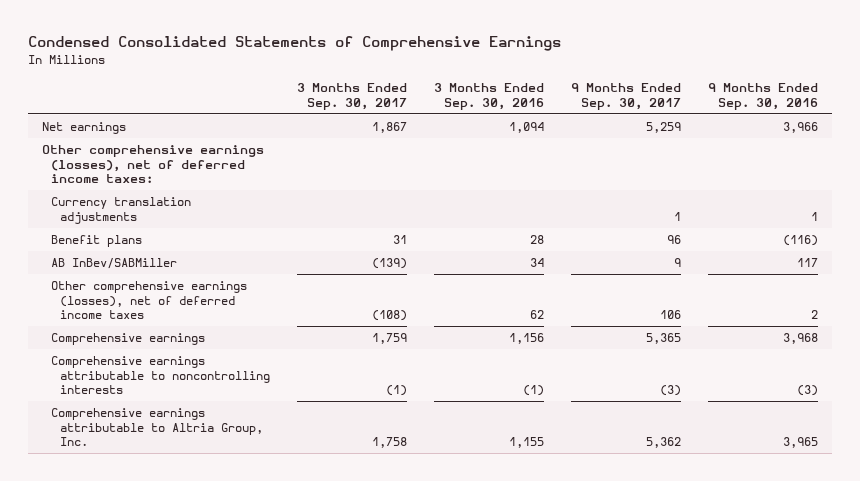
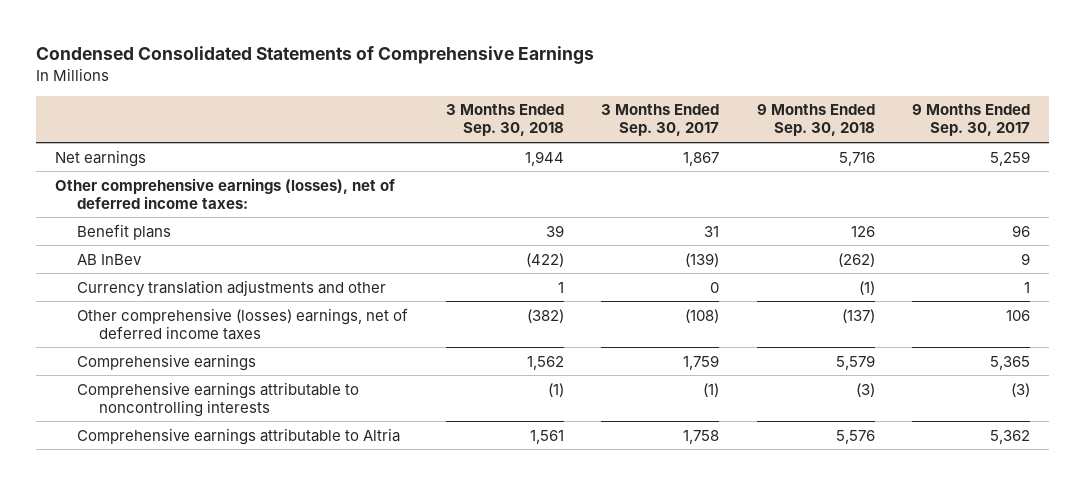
- | 3 Months Ended Sep. 30, 2017 | 3 Months Ended Sep. 30, 2016 | 9 Months Ended Sep. 30, 2017 | 9 Months Ended Sep. 30, 2016
+ | 3 Months Ended Sep. 30, 2018 | 3 Months Ended Sep. 30, 2017 | 9 Months Ended Sep. 30, 2018 | 9 Months Ended Sep. 30, 2017
- Currency translation adjustments | | | 1 | 1
- AB InBev/SABMiller | (139) | 34 | 9 | 117
- Other comprehensive earnings (losses), net of deferred income taxes | (108) | 62 | 106 | 2
+ AB InBev | (422) | (139) | (262) | 9
+ Currency translation adjustments and other | 1 | 0 | (1) | 1
+ Other comprehensive (losses) earnings, net of deferred income taxes | (382) | (108) | (137) | 106
- Comprehensive earnings attributable to Altria Group, Inc. | 1,758 | 1,155 | 5,362 | 3,965
+ Comprehensive earnings attributable to Altria | 1,561 | 1,758 | 5,576 | 5,362

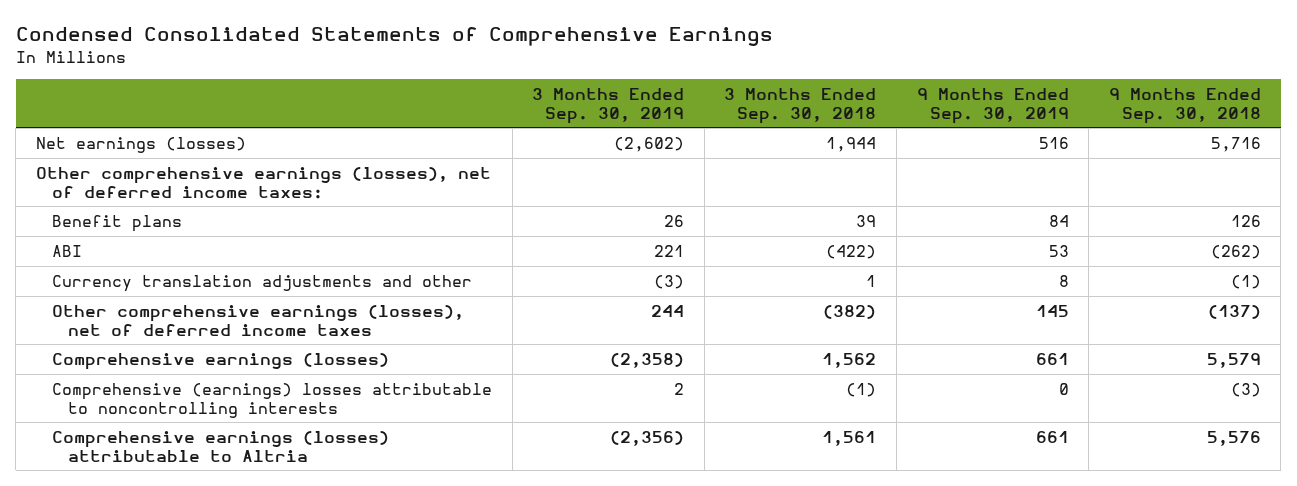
- | 3 Months Ended Sep. 30, 2018 | 3 Months Ended Sep. 30, 2017 | 9 Months Ended Sep. 30, 2018 | 9 Months Ended Sep. 30, 2017
+ | 3 Months Ended Sep. 30, 2019 | 3 Months Ended Sep. 30, 2018 | 9 Months Ended Sep. 30, 2019 | 9 Months Ended Sep. 30, 2018
- Net earnings | 1,944 | 1,867 | 5,716 | 5,259
+ Net earnings (losses) | (2,602) | 1,944 | 516 | 5,716
- AB InBev | (422) | (139) | (262) | 9
+ ABI | 221 | (422) | 53 | (262)
- Other comprehensive (losses) earnings, net of deferred income taxes | (382) | (108) | (137) | 106
- Comprehensive earnings | 1,562 | 1,759 | 5,579 | 5,365
- Comprehensive earnings attributable to noncontrolling interests | (1) | (1) | (3) | (3)
- Comprehensive earnings attributable to Altria | 1,561 | 1,758 | 5,576 | 5,362
+ Other comprehensive earnings (losses), net of deferred income taxes | 244 | (382) | 145 | (137)
+ Comprehensive earnings (losses) | (2,358) | 1,562 | 661 | 5,579
+ Comprehensive (earnings) losses attributable to noncontrolling interests | 2 | (1) | 0 | (3)
+ Comprehensive earnings (losses) attributable to Altria | (2,356) | 1,561 | 661 | 5,576

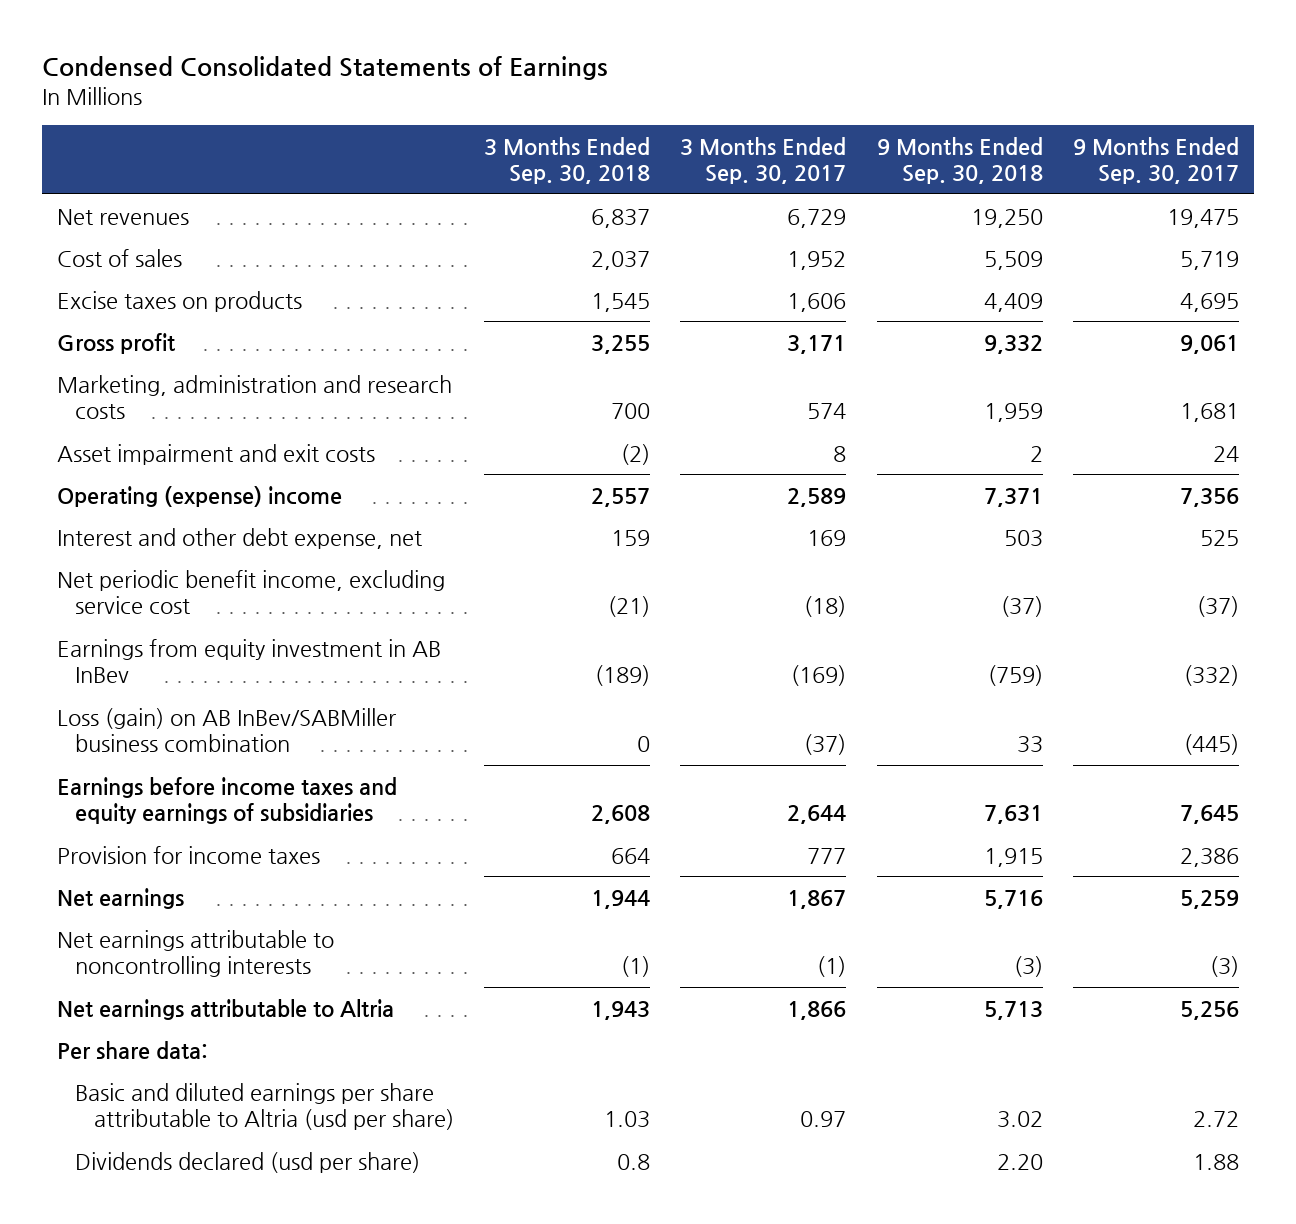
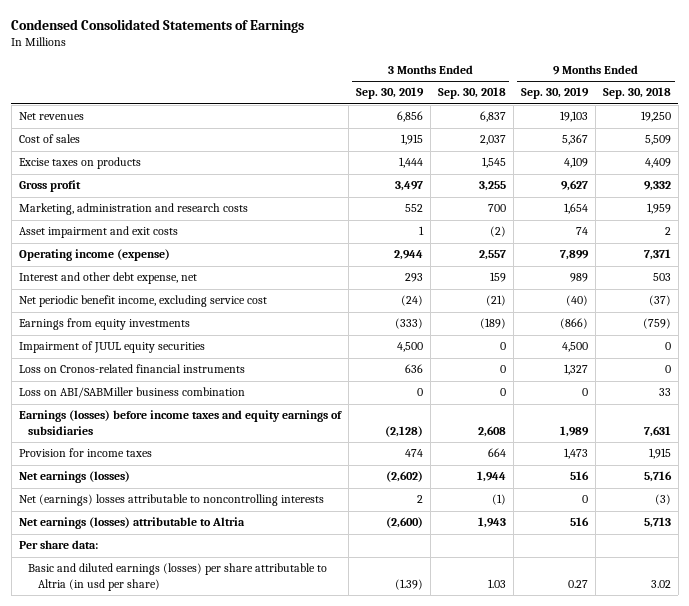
- | 3 Months Ended Sep. 30, 2018 | 3 Months Ended Sep. 30, 2017 | 9 Months Ended Sep. 30, 2018 | 9 Months Ended Sep. 30, 2017
+ | 3 Months Ended Sep. 30, 2019 | 3 Months Ended Sep. 30, 2018 | 9 Months Ended Sep. 30, 2019 | 9 Months Ended Sep. 30, 2018
- Operating (expense) income | 2,557 | 2,589 | 7,371 | 7,356
+ Operating income (expense) | 2,944 | 2,557 | 7,899 | 7,371
- Earnings from equity investment in AB InBev | (189) | (169) | (759) | (332)
- Loss (gain) on AB InBev/SABMiller business combination | 0 | (37) | 33 | (445)
- Earnings before income taxes and equity earnings of subsidiaries | 2,608 | 2,644 | 7,631 | 7,645
+ Earnings from equity investments | (333) | (189) | (866) | (759)
+ Impairment of JUUL equity securities | 4,500 | 0 | 4,500 | 0
+ Loss on Cronos-related financial instruments | 636 | 0 | 1,327 | 0
+ Loss on ABI/SABMiller business combination | 0 | 0 | 0 | 33
+ Earnings (losses) before income taxes and equity earnings of subsidiaries | (2,128) | 2,608 | 1,989 | 7,631
- Net earnings | 1,944 | 1,867 | 5,716 | 5,259
- Net earnings attributable to noncontrolling interests | (1) | (1) | (3) | (3)
- Net earnings attributable to Altria | 1,943 | 1,866 | 5,713 | 5,256
+ Net earnings (losses) | (2,602) | 1,944 | 516 | 5,716
+ Net (earnings) losses attributable to noncontrolling interests | 2 | (1) | 0 | (3)
+ Net earnings (losses) attributable to Altria | (2,600) | 1,943 | 516 | 5,713
- Basic and diluted earnings per share attributable to Altria (usd per share) | 1.03 | 0.97 | 3.02 | 2.72
- Dividends declared (usd per share) | 0.8 | | 2.20 | 1.88
+ Basic and diluted earnings (losses) per share attributable to Altria (in usd per share) | (1.39) | 1.03 | 0.27 | 3.02

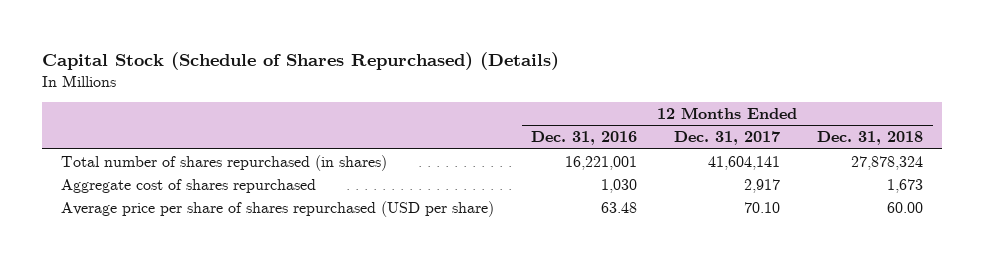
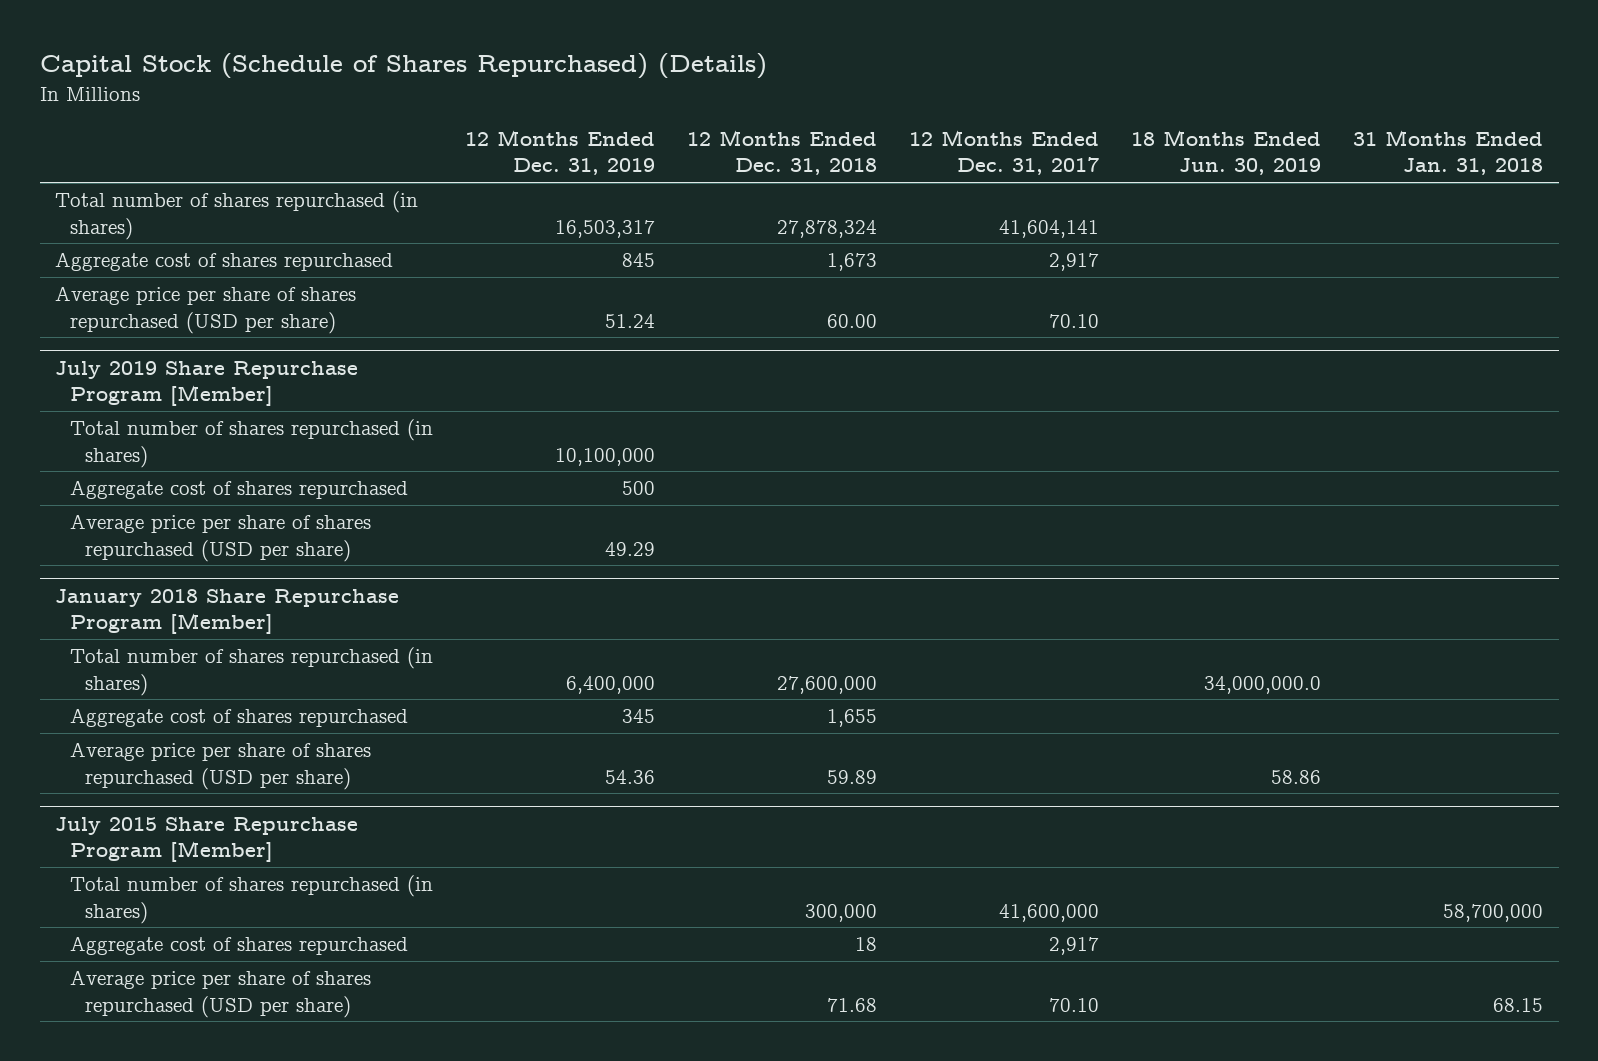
- | 12 Months Ended Dec. 31, 2016 | 12 Months Ended Dec. 31, 2017 | 12 Months Ended Dec. 31, 2018
+ | 12 Months Ended Dec. 31, 2019 | 12 Months Ended Dec. 31, 2018 | 12 Months Ended Dec. 31, 2017 | 18 Months Ended Jun. 30, 2019 | 31 Months Ended Jan. 31, 2018
+ July 2019 Share Repurchase Program [Member]
+ Total number of shares repurchased (in shares) | 10,100,000 | | | |
+ Aggregate cost of shares repurchased | 500 | | | |
+ Average price per share of shares repurchased (USD per share) | 49.29 | | | |
+ January 2018 Share Repurchase Program [Member]
+ Total number of shares repurchased (in shares) | 6,400,000 | 27,600,000 | | 34,000,000.0 |
+ Aggregate cost of shares repurchased | 345 | 1,655 | | |
+ Average price per share of shares repurchased (USD per share) | 54.36 | 59.89 | | 58.86 |
+ July 2015 Share Repurchase Program [Member]
+ Total number of shares repurchased (in shares) | | 300,000 | 41,600,000 | | 58,700,000
+ Aggregate cost of shares repurchased | | 18 | 2,917 | |
+ Average price per share of shares repurchased (USD per share) | | 71.68 | 70.10 | | 68.15

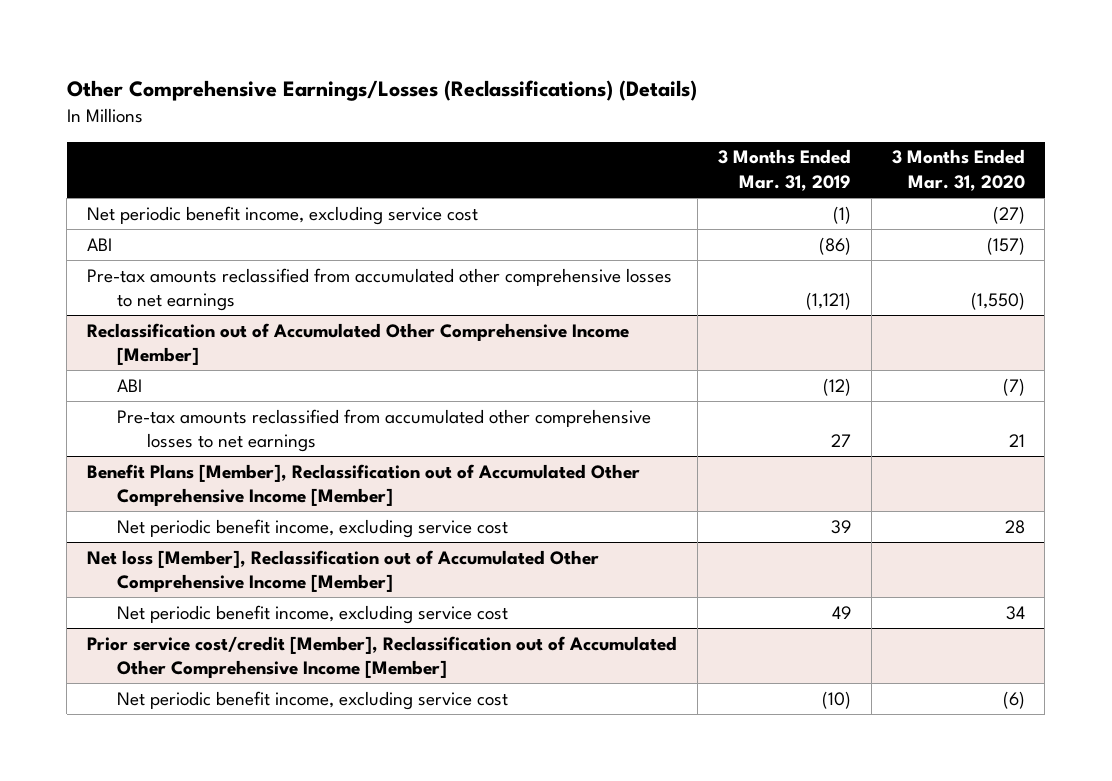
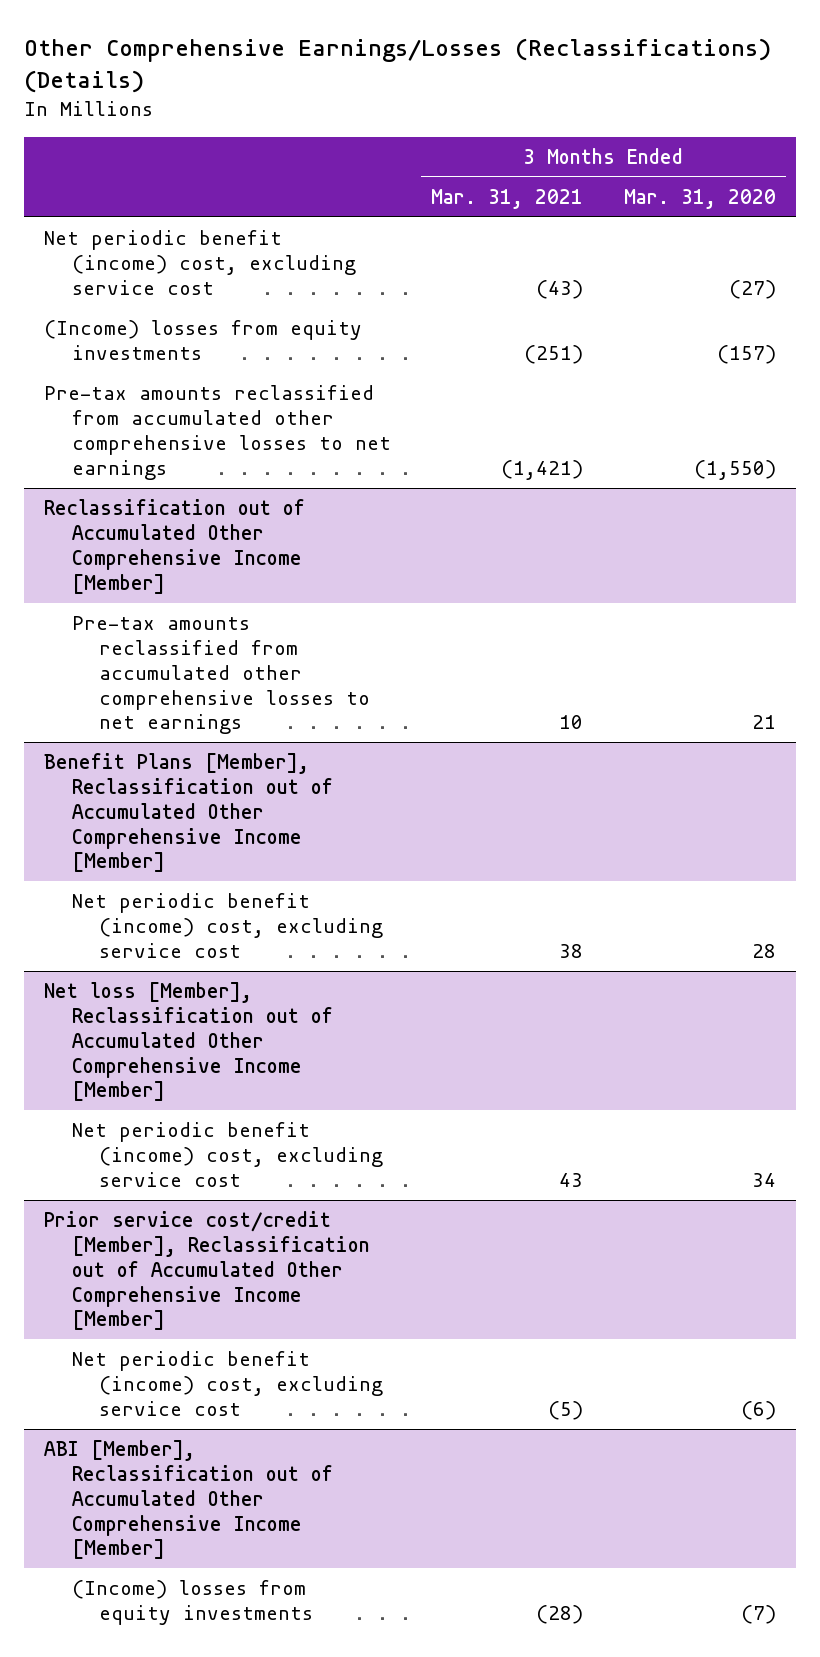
- | 3 Months Ended Mar. 31, 2019 | 3 Months Ended Mar. 31, 2020
+ | 3 Months Ended Mar. 31, 2021 | 3 Months Ended Mar. 31, 2020
- Net periodic benefit income, excluding service cost | (1) | (27)
- ABI | (86) | (157)
+ Net periodic benefit (income) cost, excluding service cost | (43) | (27)
+ (Income) losses from equity investments | (251) | (157)
@ Reclassification out of Accumulated Other Comprehensive Income [Member]
- ABI | (12) | (7)
@ Benefit Plans [Member], Reclassification out of Accumulated Other Comprehensive Income [Member]
- Net periodic benefit income, excluding service cost | 39 | 28
+ Net periodic benefit (income) cost, excluding service cost | 38 | 28
@ Net loss [Member], Reclassification out of Accumulated Other Comprehensive Income [Member]
- Net periodic benefit income, excluding service cost | 49 | 34
+ Net periodic benefit (income) cost, excluding service cost | 43 | 34
@ Prior service cost/credit [Member], Reclassification out of Accumulated Other Comprehensive Income [Member]
- Net periodic benefit income, excluding service cost | (10) | (6)
+ Net periodic benefit (income) cost, excluding service cost | (5) | (6)
+ ABI [Member], Reclassification out of Accumulated Other Comprehensive Income [Member]
+ (Income) losses from equity investments | (28) | (7)

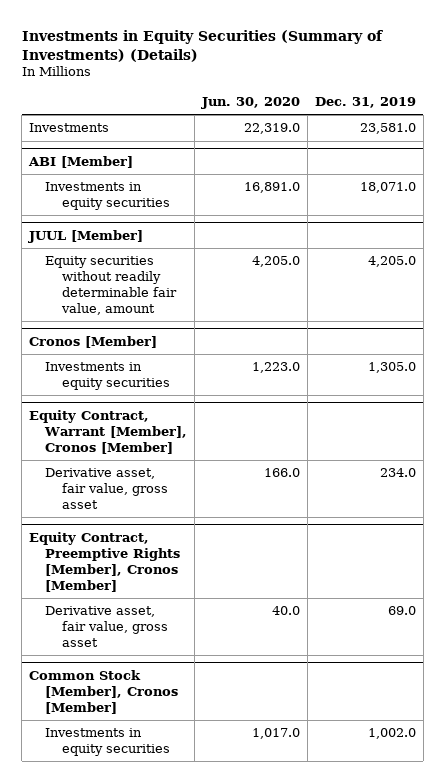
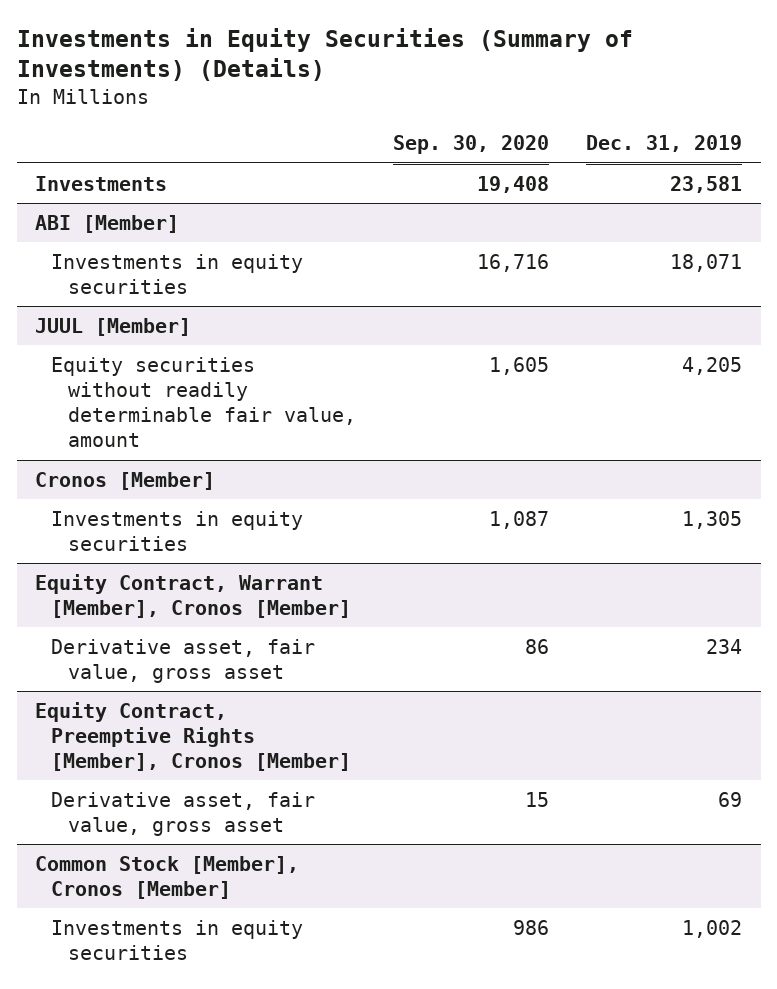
- | Jun. 30, 2020 | Dec. 31, 2019
+ | Sep. 30, 2020 | Dec. 31, 2019
- Investments | 22,319.0 | 23,581.0
+ Investments | 19,408 | 23,581
@ ABI [Member]
- Investments in equity securities | 16,891.0 | 18,071.0
+ Investments in equity securities | 16,716 | 18,071
@ JUUL [Member]
- Equity securities without readily determinable fair value, amount | 4,205.0 | 4,205.0
+ Equity securities without readily determinable fair value, amount | 1,605 | 4,205
@ Cronos [Member]
- Investments in equity securities | 1,223.0 | 1,305.0
+ Investments in equity securities | 1,087 | 1,305
@ Equity Contract, Warrant [Member], Cronos [Member]
- Derivative asset, fair value, gross asset | 166.0 | 234.0
+ Derivative asset, fair value, gross asset | 86 | 234
@ Equity Contract, Preemptive Rights [Member], Cronos [Member]
- Derivative asset, fair value, gross asset | 40.0 | 69.0
+ Derivative asset, fair value, gross asset | 15 | 69
@ Common Stock [Member], Cronos [Member]
- Investments in equity securities | 1,017.0 | 1,002.0
+ Investments in equity securities | 986 | 1,002

